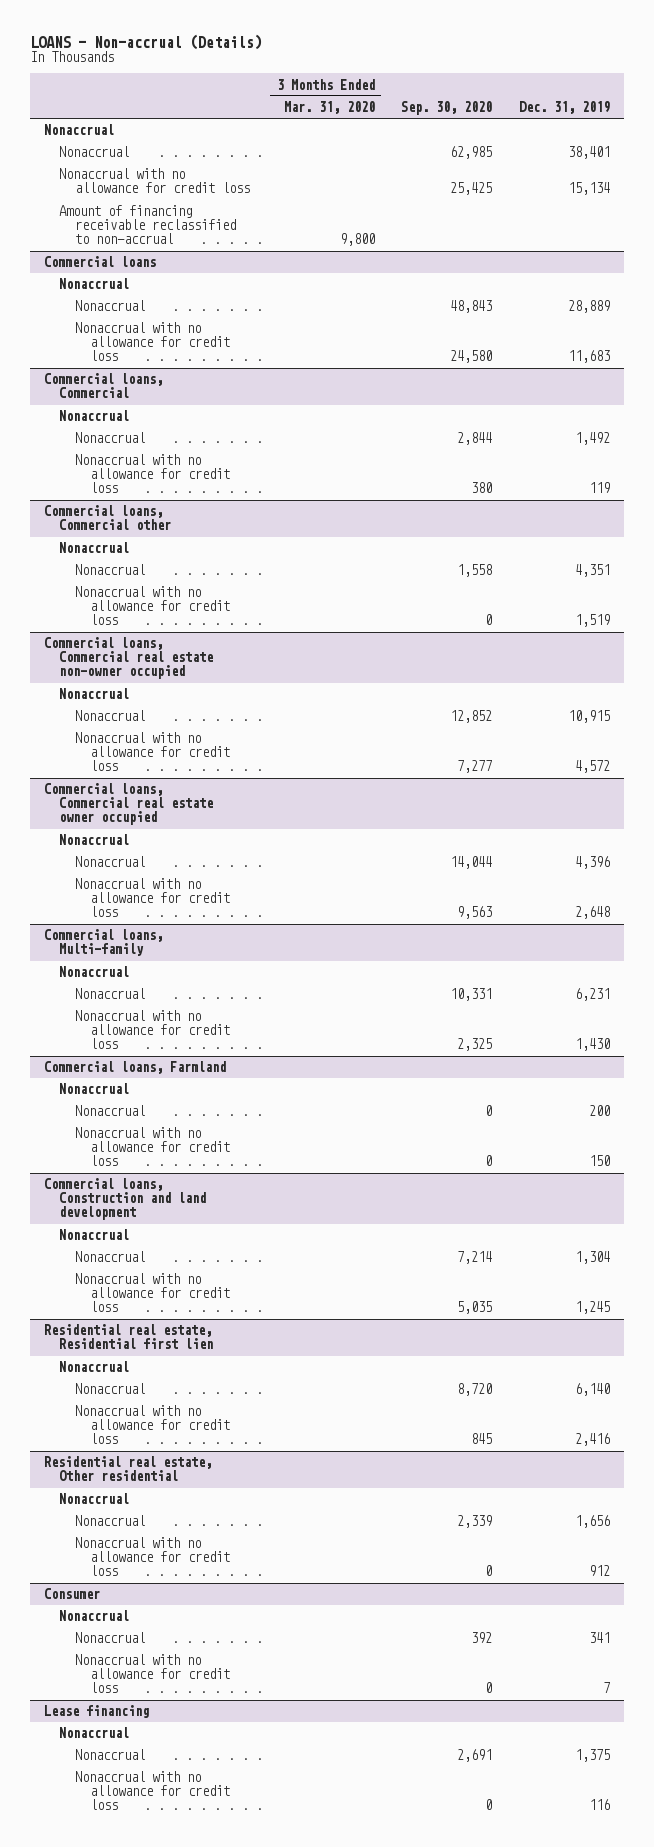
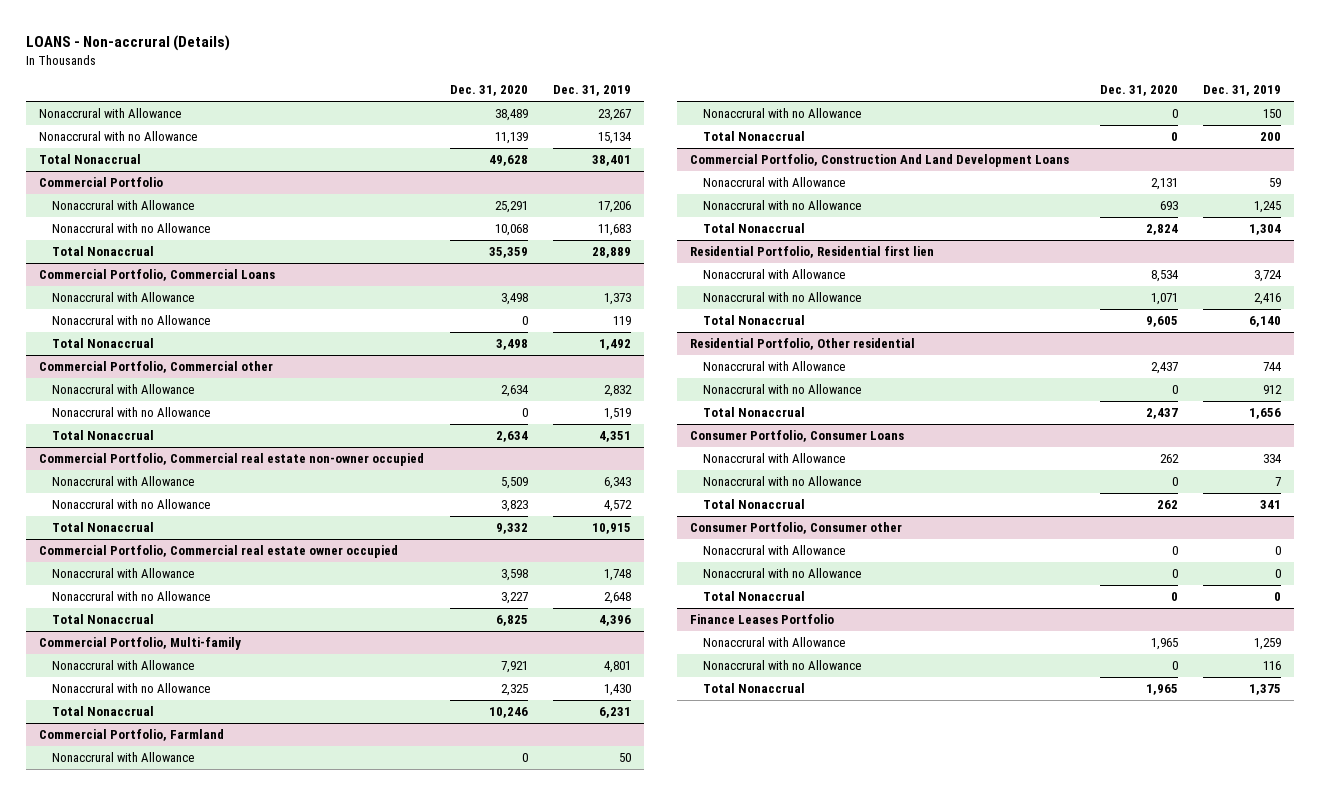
- LOANS - Non-accrual (Details)
+ LOANS - Non-accrural (Details)
- | 3 Months Ended Mar. 31, 2020 | Sep. 30, 2020 | Dec. 31, 2019
+ | Dec. 31, 2020 | Dec. 31, 2019
- Nonaccrual
- Nonaccrual | | 62,985 | 38,401
- Nonaccrual with no allowance for credit loss | | 25,425 | 15,134
- Amount of financing receivable reclassified to non-accrual | 9,800 | |
- Commercial loans
- Nonaccrual
- Nonaccrual | | 48,843 | 28,889
- Nonaccrual with no allowance for credit loss | | 24,580 | 11,683
- Commercial loans, Commercial
- Nonaccrual
- Nonaccrual | | 2,844 | 1,492
- Nonaccrual with no allowance for credit loss | | 380 | 119
- Commercial loans, Commercial other
- Nonaccrual
- Nonaccrual | | 1,558 | 4,351
- Nonaccrual with no allowance for credit loss | | 0 | 1,519
- Commercial loans, Commercial real estate non-owner occupied
- Nonaccrual
- Nonaccrual | | 12,852 | 10,915
- Nonaccrual with no allowance for credit loss | | 7,277 | 4,572
- Commercial loans, Commercial real estate owner occupied
- Nonaccrual
- Nonaccrual | | 14,044 | 4,396
- Nonaccrual with no allowance for credit loss | | 9,563 | 2,648
- Commercial loans, Multi-family
- Nonaccrual
- Nonaccrual | | 10,331 | 6,231
- Nonaccrual with no allowance for credit loss | | 2,325 | 1,430
- Commercial loans, Farmland
- Nonaccrual
- Nonaccrual | | 0 | 200
- Nonaccrual with no allowance for credit loss | | 0 | 150
- Commercial loans, Construction and land development
- Nonaccrual
- Nonaccrual | | 7,214 | 1,304
- Nonaccrual with no allowance for credit loss | | 5,035 | 1,245
- Residential real estate, Residential first lien
- Nonaccrual
- Nonaccrual | | 8,720 | 6,140
- Nonaccrual with no allowance for credit loss | | 845 | 2,416
- Residential real estate, Other residential
- Nonaccrual
- Nonaccrual | | 2,339 | 1,656
- Nonaccrual with no allowance for credit loss | | 0 | 912
- Consumer
- Nonaccrual
- Nonaccrual | | 392 | 341
- Nonaccrual with no allowance for credit loss | | 0 | 7
- Lease financing
- Nonaccrual
- Nonaccrual | | 2,691 | 1,375
- Nonaccrual with no allowance for credit loss | | 0 | 116
+ Nonaccrural with Allowance | 38,489 | 23,267
+ Nonaccrural with no Allowance | 11,139 | 15,134
+ Total Nonaccrual | 49,628 | 38,401
+ Commercial Portfolio
+ Nonaccrural with Allowance | 25,291 | 17,206
+ Nonaccrural with no Allowance | 10,068 | 11,683
+ Total Nonaccrual | 35,359 | 28,889
+ Commercial Portfolio, Commercial Loans
+ Nonaccrural with Allowance | 3,498 | 1,373
+ Nonaccrural with no Allowance | 0 | 119
+ Total Nonaccrual | 3,498 | 1,492
+ Commercial Portfolio, Commercial other
+ Nonaccrural with Allowance | 2,634 | 2,832
+ Nonaccrural with no Allowance | 0 | 1,519
+ Total Nonaccrual | 2,634 | 4,351
+ Commercial Portfolio, Commercial real estate non-owner occupied
+ Nonaccrural with Allowance | 5,509 | 6,343
+ Nonaccrural with no Allowance | 3,823 | 4,572
+ Total Nonaccrual | 9,332 | 10,915
+ Commercial Portfolio, Commercial real estate owner occupied
+ Nonaccrural with Allowance | 3,598 | 1,748
+ Nonaccrural with no Allowance | 3,227 | 2,648
+ Total Nonaccrual | 6,825 | 4,396
+ Commercial Portfolio, Multi-family
+ Nonaccrural with Allowance | 7,921 | 4,801
+ Nonaccrural with no Allowance | 2,325 | 1,430
+ Total Nonaccrual | 10,246 | 6,231
+ Commercial Portfolio, Farmland
+ Nonaccrural with Allowance | 0 | 50
+ Nonaccrural with no Allowance | 0 | 150
+ Total Nonaccrual | 0 | 200
+ Commercial Portfolio, Construction And Land Development Loans
+ Nonaccrural with Allowance | 2,131 | 59
+ Nonaccrural with no Allowance | 693 | 1,245
+ Total Nonaccrual | 2,824 | 1,304
+ Residential Portfolio, Residential first lien
+ Nonaccrural with Allowance | 8,534 | 3,724
+ Nonaccrural with no Allowance | 1,071 | 2,416
+ Total Nonaccrual | 9,605 | 6,140
+ Residential Portfolio, Other residential
+ Nonaccrural with Allowance | 2,437 | 744
+ Nonaccrural with no Allowance | 0 | 912
+ Total Nonaccrual | 2,437 | 1,656
+ Consumer Portfolio, Consumer Loans
+ Nonaccrural with Allowance | 262 | 334
+ Nonaccrural with no Allowance | 0 | 7
+ Total Nonaccrual | 262 | 341
+ Consumer Portfolio, Consumer other
+ Nonaccrural with Allowance | 0 | 0
+ Nonaccrural with no Allowance | 0 | 0
+ Total Nonaccrual | 0 | 0
+ Finance Leases Portfolio
+ Nonaccrural with Allowance | 1,965 | 1,259
+ Nonaccrural with no Allowance | 0 | 116
+ Total Nonaccrual | 1,965 | 1,375

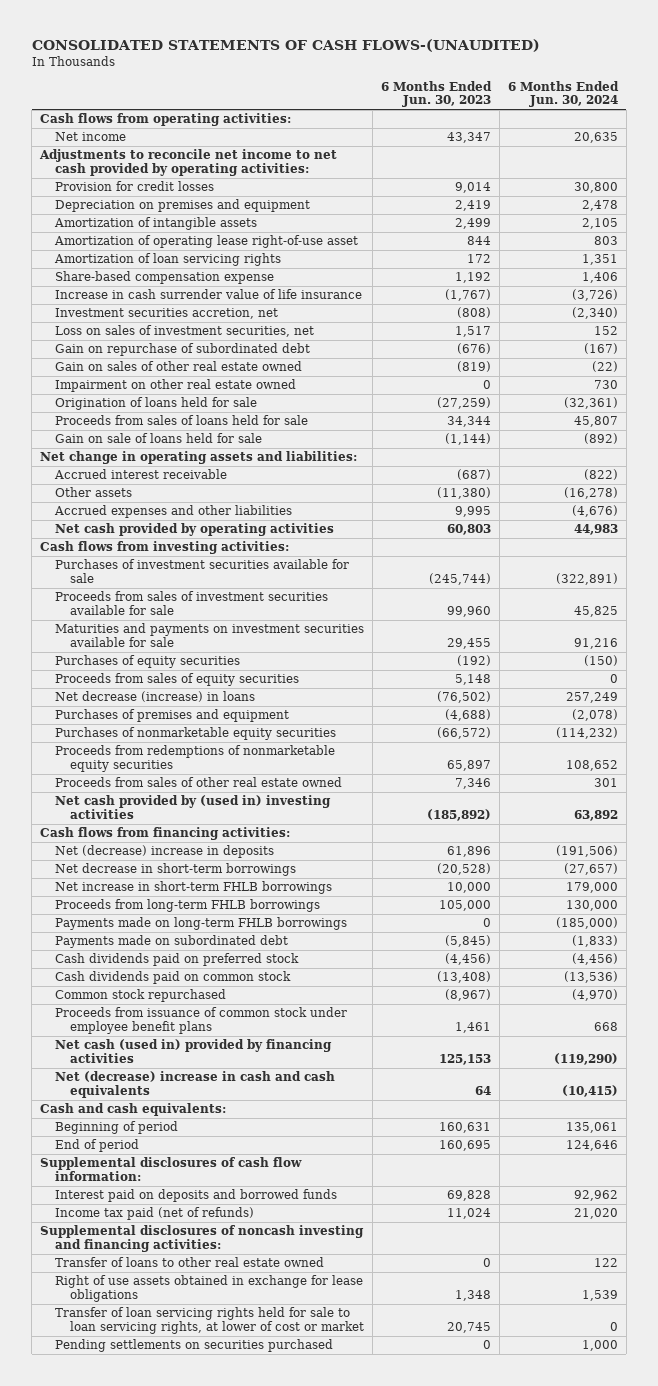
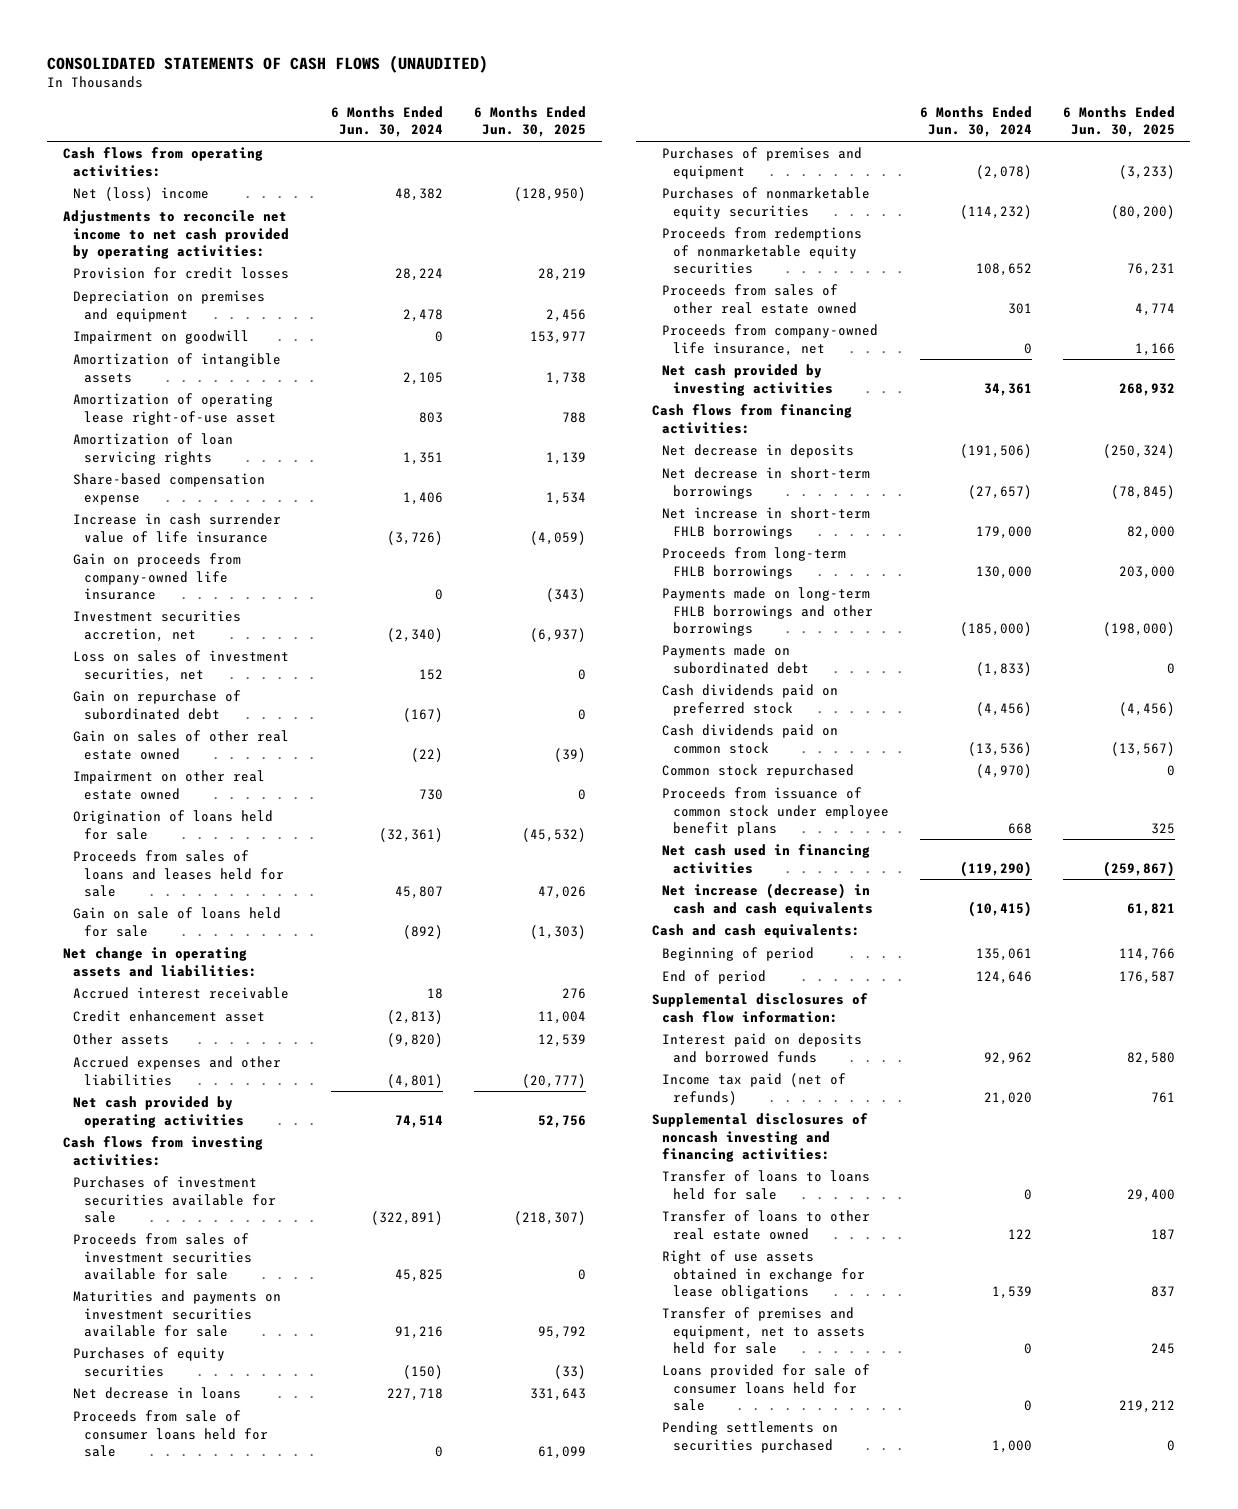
- CONSOLIDATED STATEMENTS OF CASH FLOWS-(UNAUDITED)
+ CONSOLIDATED STATEMENTS OF CASH FLOWS (UNAUDITED)
- | 6 Months Ended Jun. 30, 2023 | 6 Months Ended Jun. 30, 2024
+ | 6 Months Ended Jun. 30, 2024 | 6 Months Ended Jun. 30, 2025
- Net income | 43,347 | 20,635
+ Net (loss) income | 48,382 | (128,950)
- Provision for credit losses | 9,014 | 30,800
+ Provision for credit losses | 28,224 | 28,219
+ Impairment on goodwill | 0 | 153,977
+ Gain on proceeds from company-owned life insurance | 0 | (343)
- Proceeds from sales of loans held for sale | 34,344 | 45,807
+ Proceeds from sales of loans and leases held for sale | 45,807 | 47,026
- Accrued interest receivable | (687) | (822)
- Other assets | (11,380) | (16,278)
- Accrued expenses and other liabilities | 9,995 | (4,676)
- Net cash provided by operating activities | 60,803 | 44,983
+ Accrued interest receivable | 18 | 276
+ Credit enhancement asset | (2,813) | 11,004
+ Other assets | (9,820) | 12,539
+ Accrued expenses and other liabilities | (4,801) | (20,777)
+ Net cash provided by operating activities | 74,514 | 52,756
- Proceeds from sales of equity securities | 5,148 | 0
- Net decrease (increase) in loans | (76,502) | 257,249
+ Net decrease in loans | 227,718 | 331,643
+ Proceeds from sale of consumer loans held for sale | 0 | 61,099
- Net cash provided by (used in) investing activities | (185,892) | 63,892
+ Proceeds from company-owned life insurance, net | 0 | 1,166
+ Net cash provided by investing activities | 34,361 | 268,932
- Net (decrease) increase in deposits | 61,896 | (191,506)
+ Net decrease in deposits | (191,506) | (250,324)
- Payments made on long-term FHLB borrowings | 0 | (185,000)
+ Payments made on long-term FHLB borrowings and other borrowings | (185,000) | (198,000)
- Net cash (used in) provided by financing activities | 125,153 | (119,290)
- Net (decrease) increase in cash and cash equivalents | 64 | (10,415)
+ Net cash used in financing activities | (119,290) | (259,867)
+ Net increase (decrease) in cash and cash equivalents | (10,415) | 61,821
+ Transfer of loans to loans held for sale | 0 | 29,400
- Transfer of loan servicing rights held for sale to loan servicing rights, at lower of cost or market | 20,745 | 0
+ Transfer of premises and equipment, net to assets held for sale | 0 | 245
+ Loans provided for sale of consumer loans held for sale | 0 | 219,212

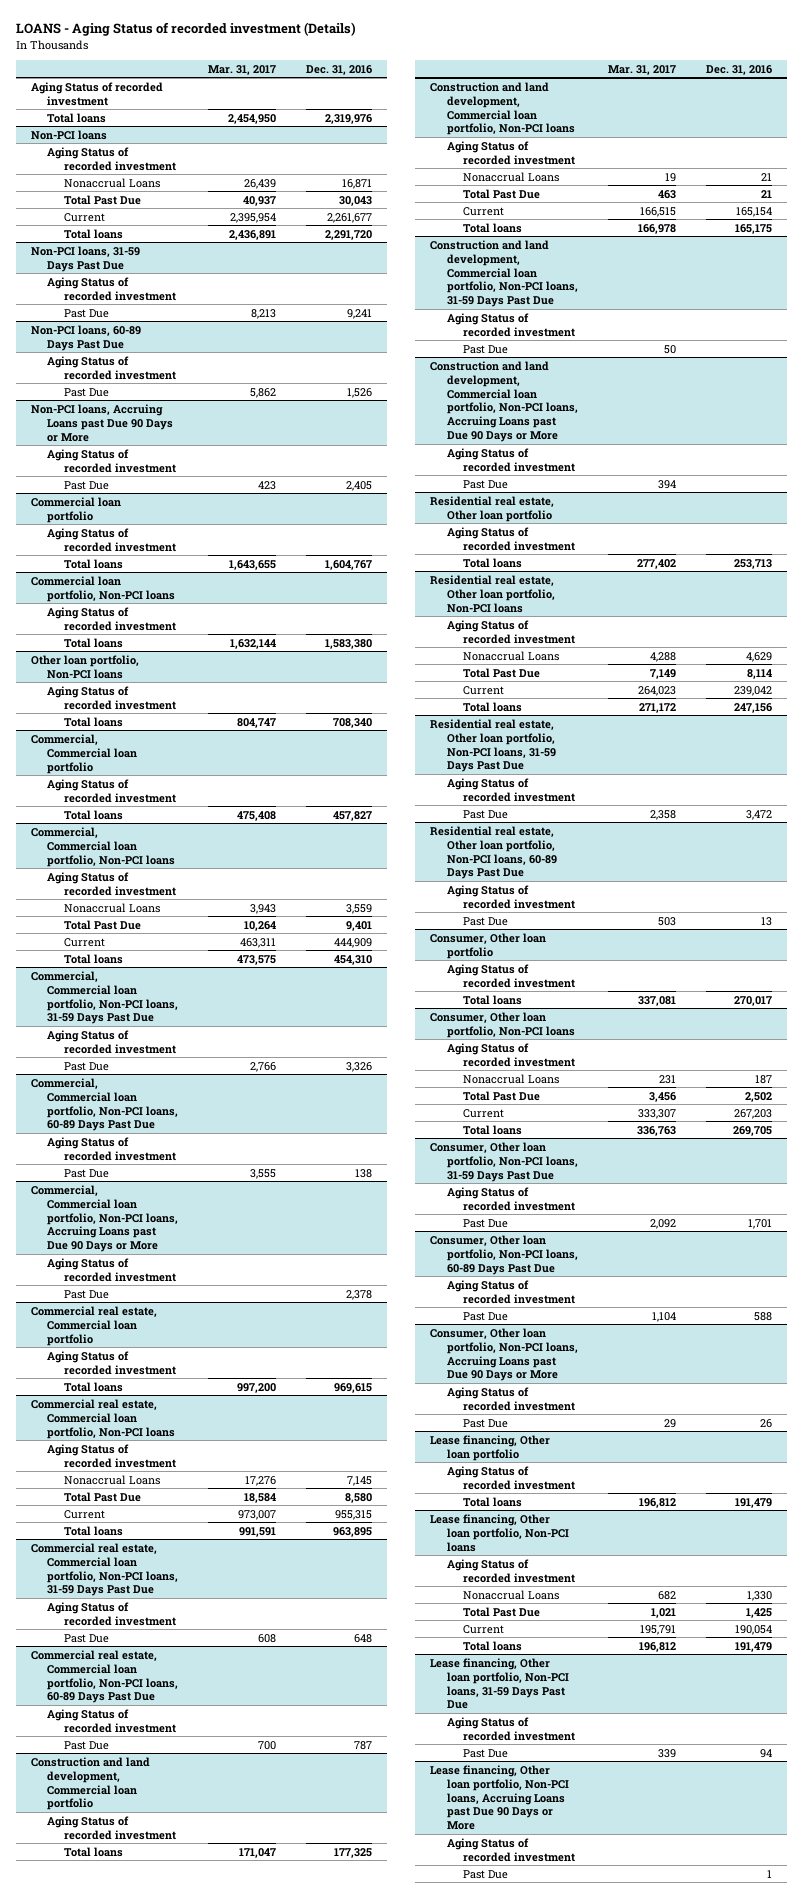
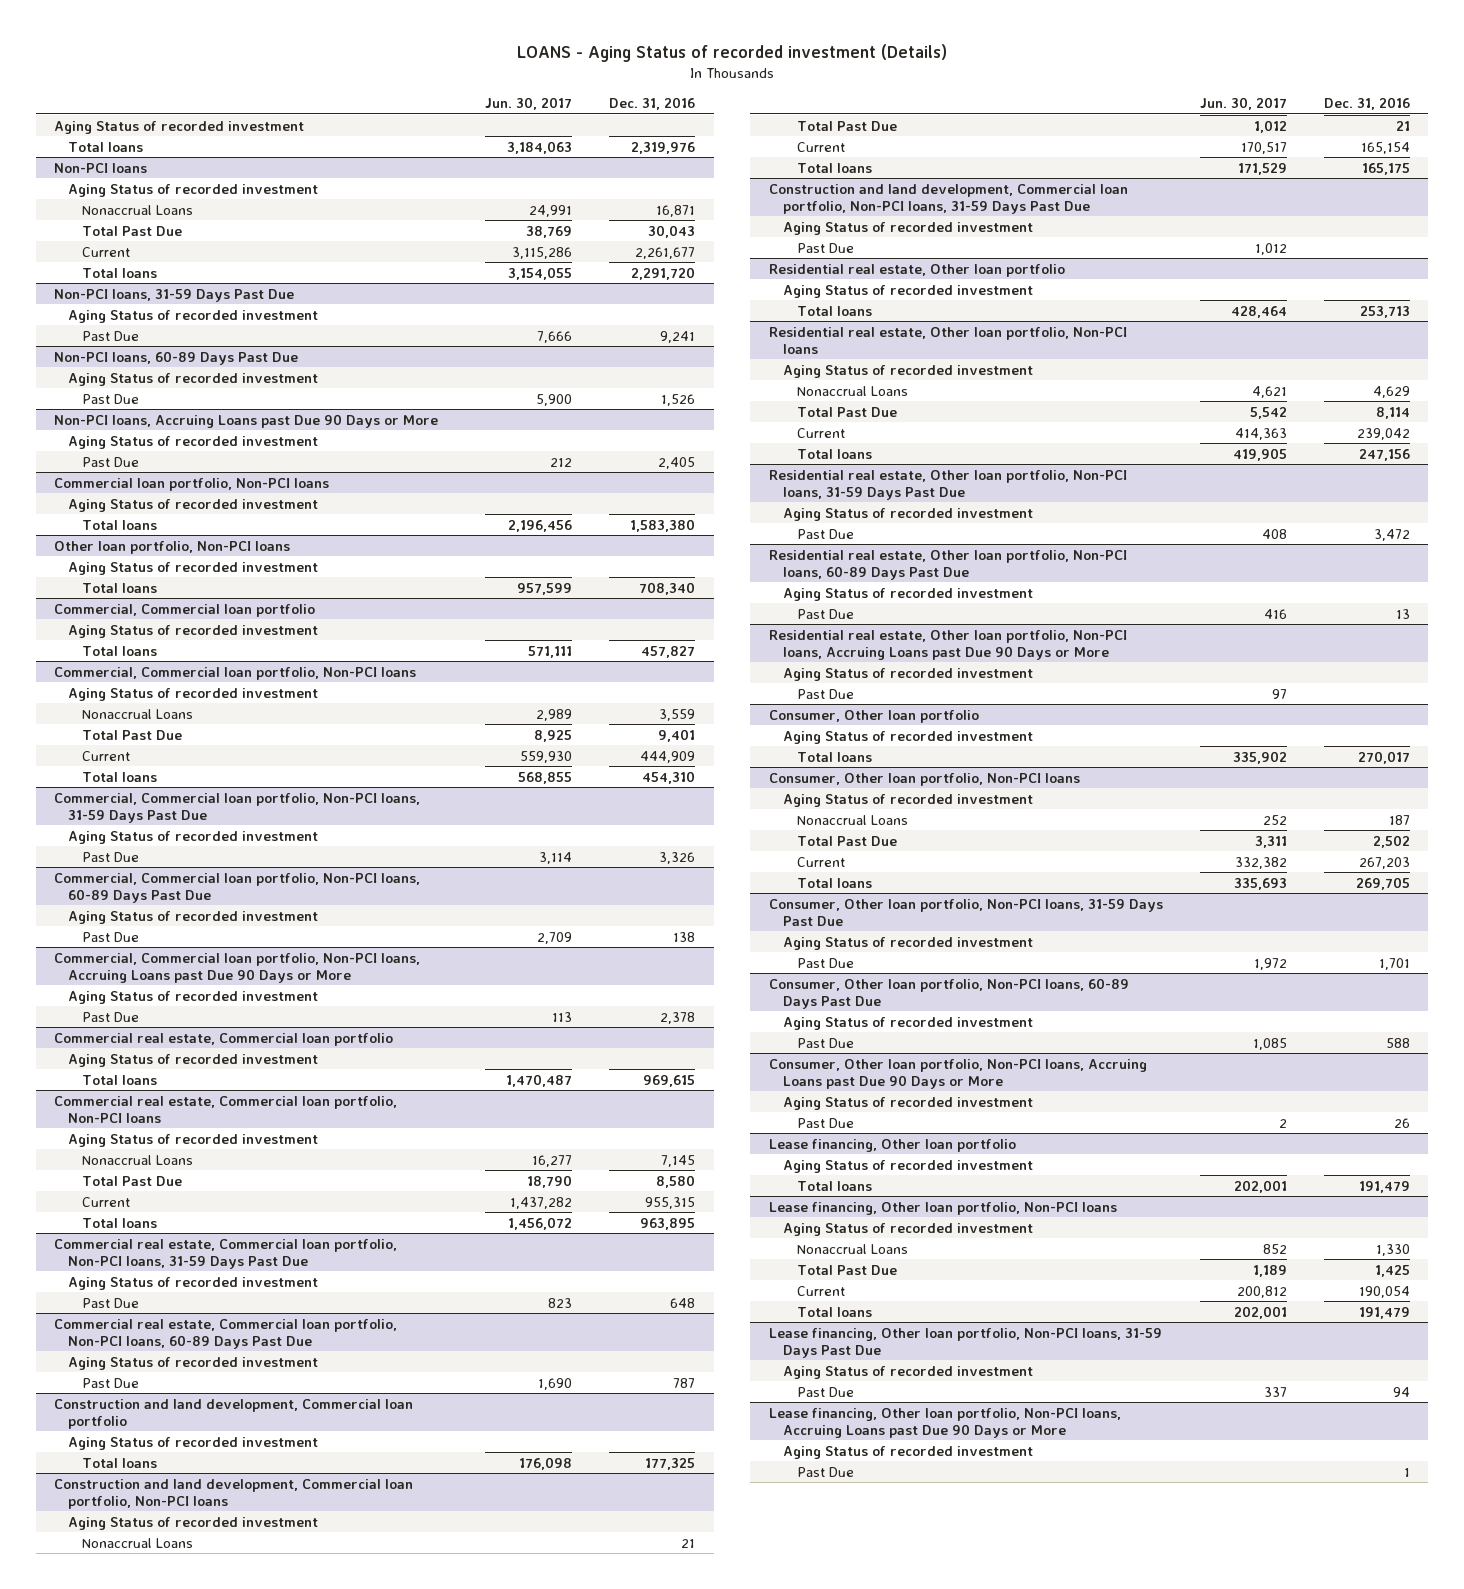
- | Mar. 31, 2017 | Dec. 31, 2016
+ | Jun. 30, 2017 | Dec. 31, 2016
- Commercial loan portfolio
- Aging Status of recorded investment
- Total loans | 1,643,655 | 1,604,767
- Construction and land development, Commercial loan portfolio, Non-PCI loans, Accruing Loans past Due 90 Days or More
- Aging Status of recorded investment
- Past Due | 394 |
+ Residential real estate, Other loan portfolio, Non-PCI loans, Accruing Loans past Due 90 Days or More
+ Aging Status of recorded investment
+ Past Due | 97 |

